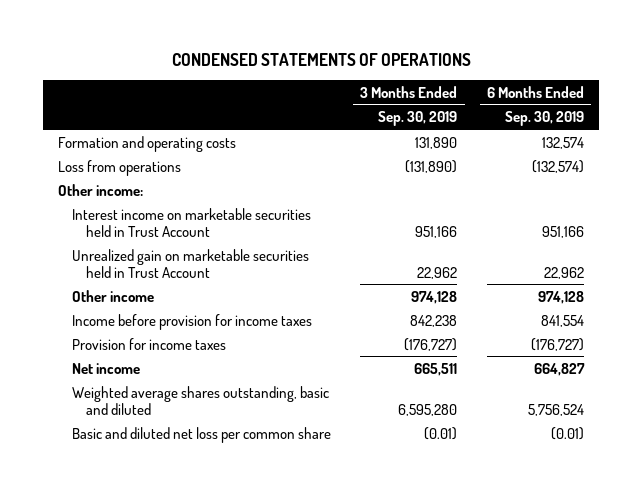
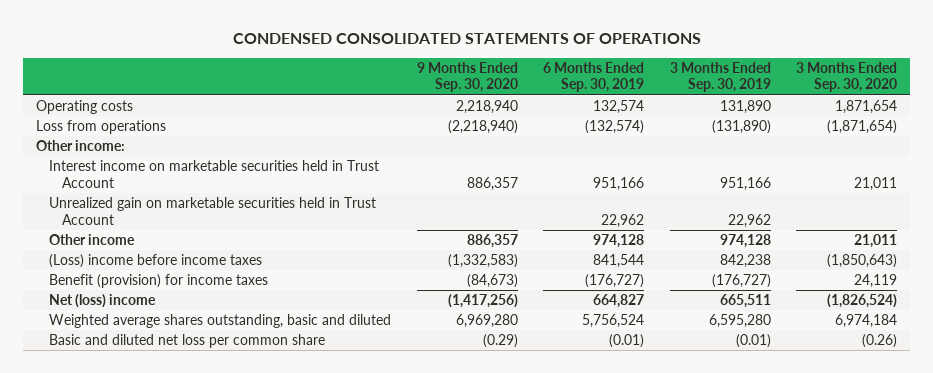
- CONDENSED STATEMENTS OF OPERATIONS
+ CONDENSED CONSOLIDATED STATEMENTS OF OPERATIONS
- | 3 Months Ended Sep. 30, 2019 | 6 Months Ended Sep. 30, 2019
+ | 9 Months Ended Sep. 30, 2020 | 6 Months Ended Sep. 30, 2019 | 3 Months Ended Sep. 30, 2019 | 3 Months Ended Sep. 30, 2020
- Formation and operating costs | 131,890 | 132,574
+ Operating costs | 2,218,940 | 132,574 | 131,890 | 1,871,654
- Income before provision for income taxes | 842,238 | 841,554
- Provision for income taxes | (176,727) | (176,727)
- Net income | 665,511 | 664,827
+ (Loss) income before income taxes | (1,332,583) | 841,544 | 842,238 | (1,850,643)
+ Benefit (provision) for income taxes | (84,673) | (176,727) | (176,727) | 24,119
+ Net (loss) income | (1,417,256) | 664,827 | 665,511 | (1,826,524)

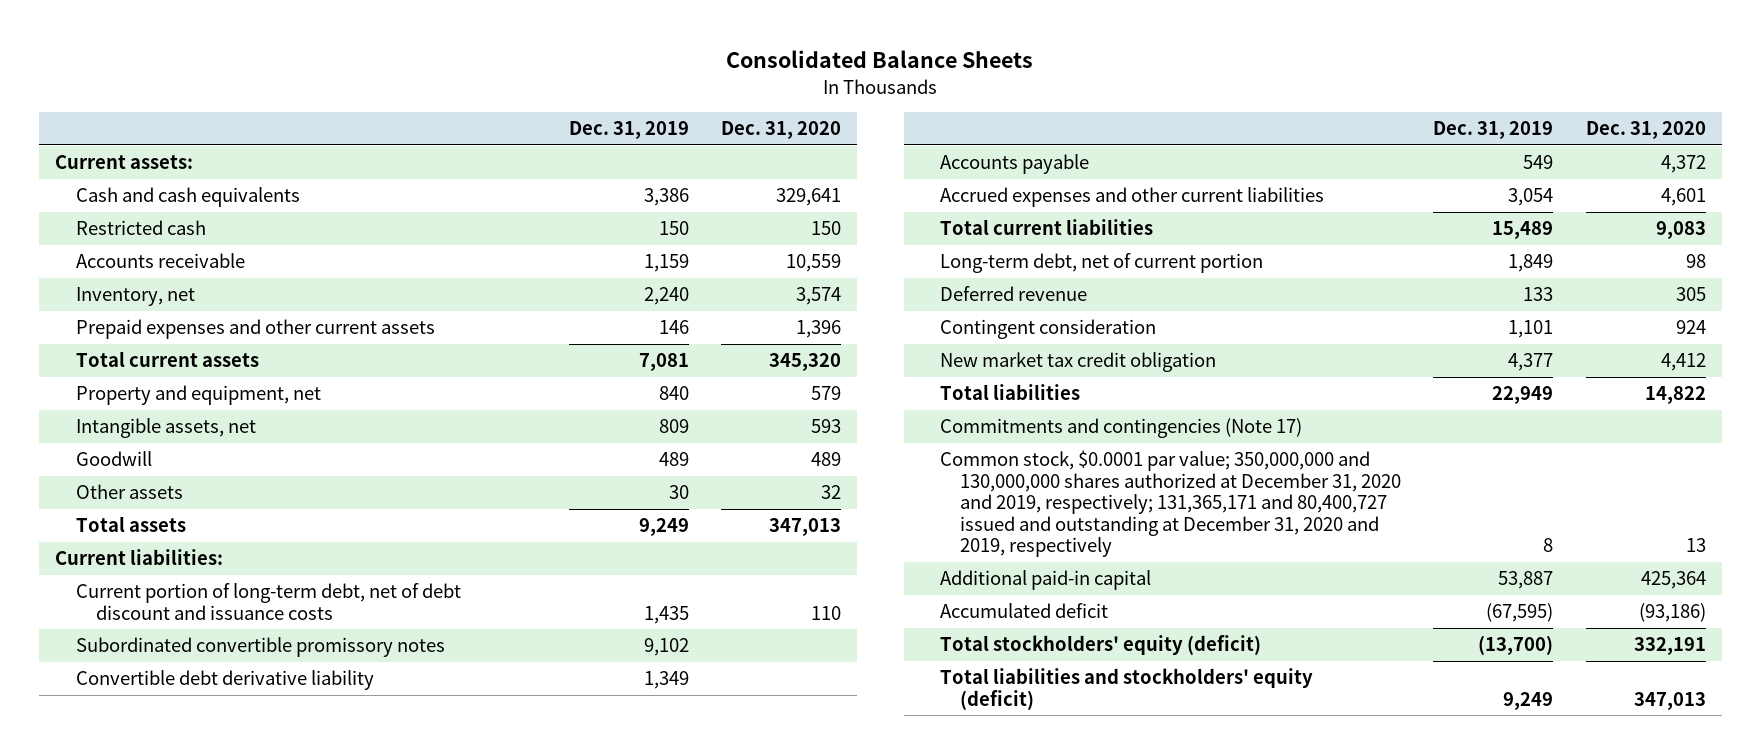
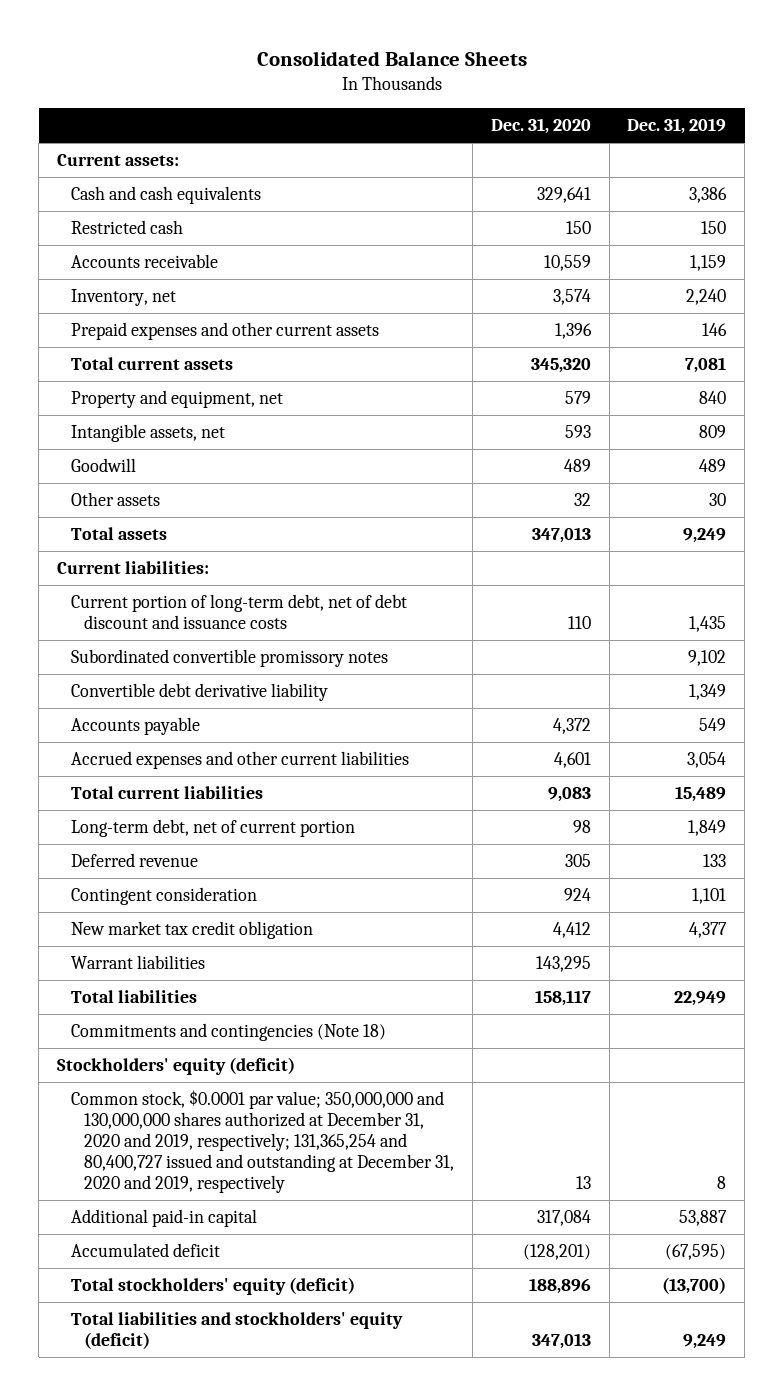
- | Dec. 31, 2019 | Dec. 31, 2020
+ | Dec. 31, 2020 | Dec. 31, 2019
- Total liabilities | 22,949 | 14,822
- Commitments and contingencies (Note 17)
- Common stock, $0.0001 par value; 350,000,000 and 130,000,000 shares authorized at December 31, 2020 and 2019, respectively; 131,365,171 and 80,400,727 issued and outstanding at December 31, 2020 and 2019, respectively | 8 | 13
- Additional paid-in capital | 53,887 | 425,364
- Accumulated deficit | (67,595) | (93,186)
- Total stockholders' equity (deficit) | (13,700) | 332,191
+ Warrant liabilities | 143,295 |
+ Total liabilities | 158,117 | 22,949
+ Commitments and contingencies (Note 18)
+ Stockholders' equity (deficit)
+ Common stock, $0.0001 par value; 350,000,000 and 130,000,000 shares authorized at December 31, 2020 and 2019, respectively; 131,365,254 and 80,400,727 issued and outstanding at December 31, 2020 and 2019, respectively | 13 | 8
+ Additional paid-in capital | 317,084 | 53,887
+ Accumulated deficit | (128,201) | (67,595)
+ Total stockholders' equity (deficit) | 188,896 | (13,700)

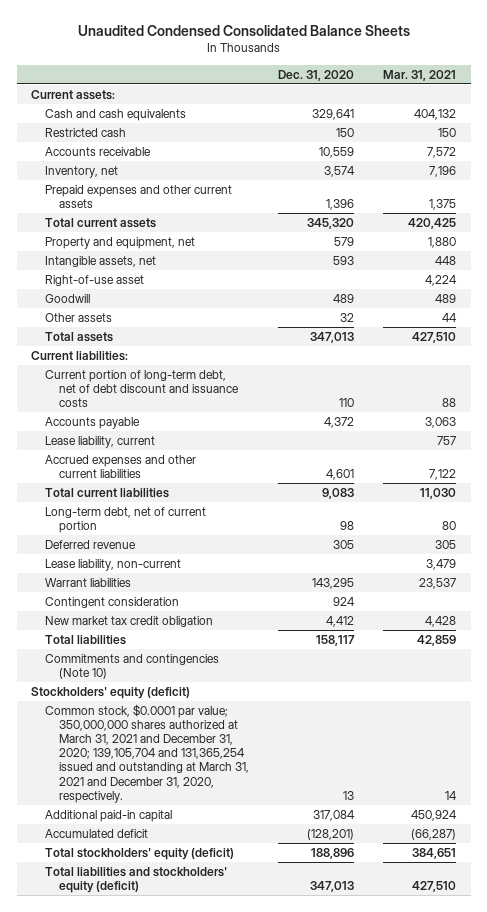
- Consolidated Balance Sheets
+ Unaudited Condensed Consolidated Balance Sheets
- | Dec. 31, 2020 | Dec. 31, 2019
+ | Dec. 31, 2020 | Mar. 31, 2021
+ Right-of-use asset | | 4,224
- Subordinated convertible promissory notes | | 9,102
- Convertible debt derivative liability | | 1,349
+ Lease liability, current | | 757
+ Lease liability, non-current | | 3,479
moved up: Warrant liabilities | 143,295 | 23,537
- Commitments and contingencies (Note 18)
+ Commitments and contingencies (Note 10)
- Common stock, $0.0001 par value; 350,000,000 and 130,000,000 shares authorized at December 31, 2020 and 2019, respectively; 131,365,254 and 80,400,727 issued and outstanding at December 31, 2020 and 2019, respectively | 13 | 8
+ Common stock, $0.0001 par value; 350,000,000 shares authorized at March 31, 2021 and December 31, 2020; 139,105,704 and 131,365,254 issued and outstanding at March 31, 2021 and December 31, 2020, respectively. | 13 | 14

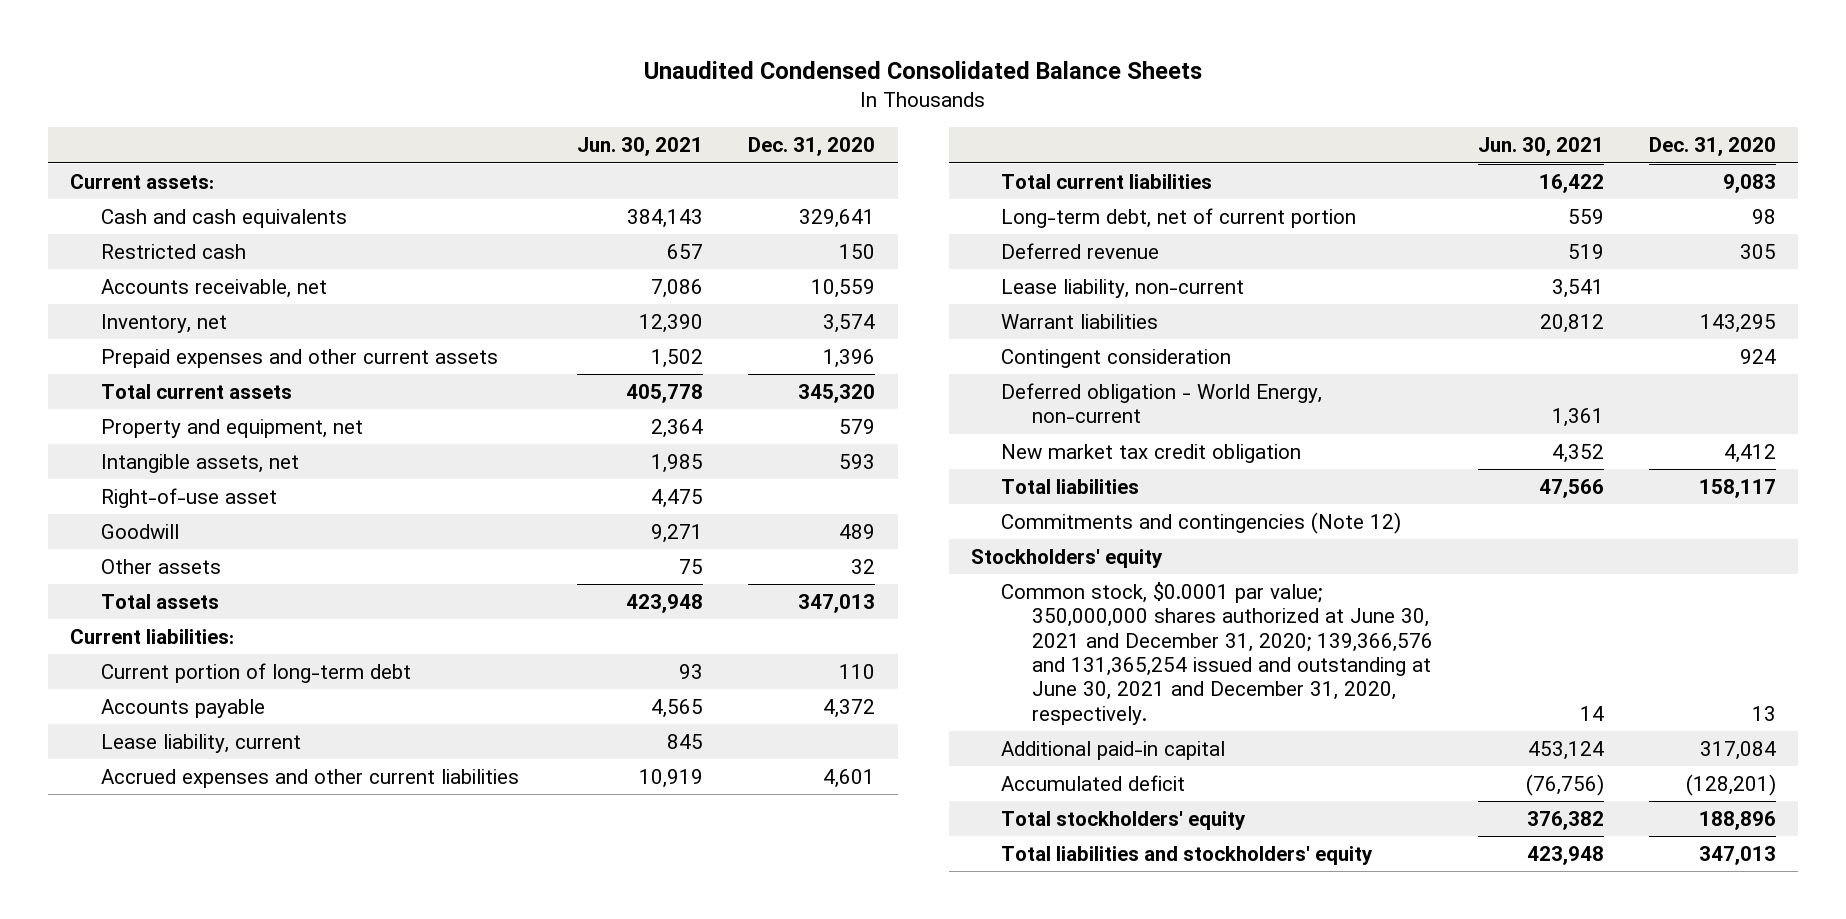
- | Dec. 31, 2020 | Mar. 31, 2021
+ | Jun. 30, 2021 | Dec. 31, 2020
- Accounts receivable | 10,559 | 7,572
+ Accounts receivable, net | 7,086 | 10,559
- Current portion of long-term debt, net of debt discount and issuance costs | 110 | 88
+ Current portion of long-term debt | 93 | 110
+ Deferred obligation - World Energy, non-current | 1,361 |
- Commitments and contingencies (Note 10)
- Stockholders' equity (deficit)
- Common stock, $0.0001 par value; 350,000,000 shares authorized at March 31, 2021 and December 31, 2020; 139,105,704 and 131,365,254 issued and outstanding at March 31, 2021 and December 31, 2020, respectively. | 13 | 14
+ Commitments and contingencies (Note 12)
+ Stockholders' equity
+ Common stock, $0.0001 par value; 350,000,000 shares authorized at June 30, 2021 and December 31, 2020; 139,366,576 and 131,365,254 issued and outstanding at June 30, 2021 and December 31, 2020, respectively. | 14 | 13
- Total stockholders' equity (deficit) | 188,896 | 384,651
- Total liabilities and stockholders' equity (deficit) | 347,013 | 427,510
+ Total stockholders' equity | 376,382 | 188,896
+ Total liabilities and stockholders' equity | 423,948 | 347,013

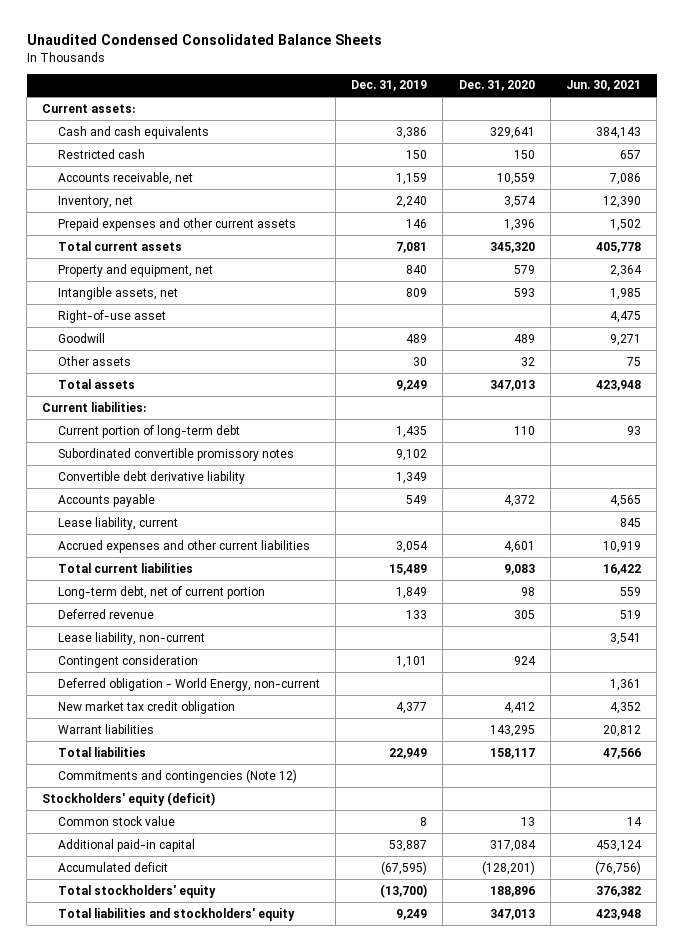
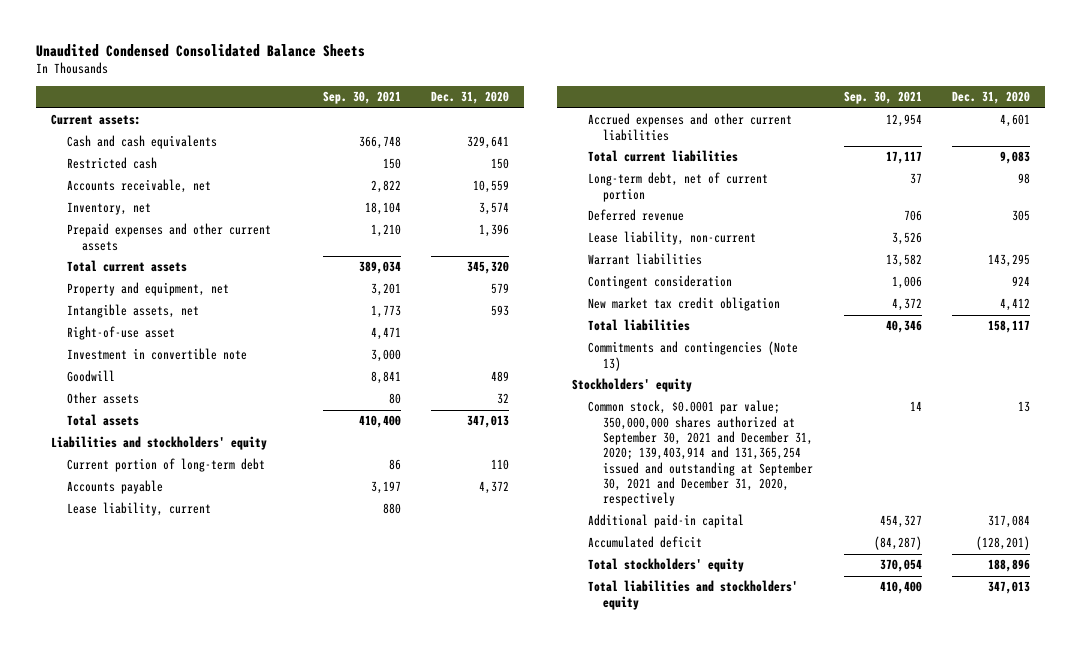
- | Dec. 31, 2019 | Dec. 31, 2020 | Jun. 30, 2021
+ | Sep. 30, 2021 | Dec. 31, 2020
+ Investment in convertible note | 3,000 |
- Current liabilities:
+ Liabilities and stockholders' equity
- Subordinated convertible promissory notes | 9,102 | |
- Convertible debt derivative liability | 1,349 | |
moved up: Warrant liabilities | 13,582 | 143,295
- Deferred obligation - World Energy, non-current | | | 1,361
- Commitments and contingencies (Note 12)
- Stockholders' equity (deficit)
- Common stock value | 8 | 13 | 14
+ Commitments and contingencies (Note 13)
+ Stockholders' equity
+ Common stock, $0.0001 par value; 350,000,000 shares authorized at September 30, 2021 and December 31, 2020; 139,403,914 and 131,365,254 issued and outstanding at September 30, 2021 and December 31, 2020, respectively | 14 | 13

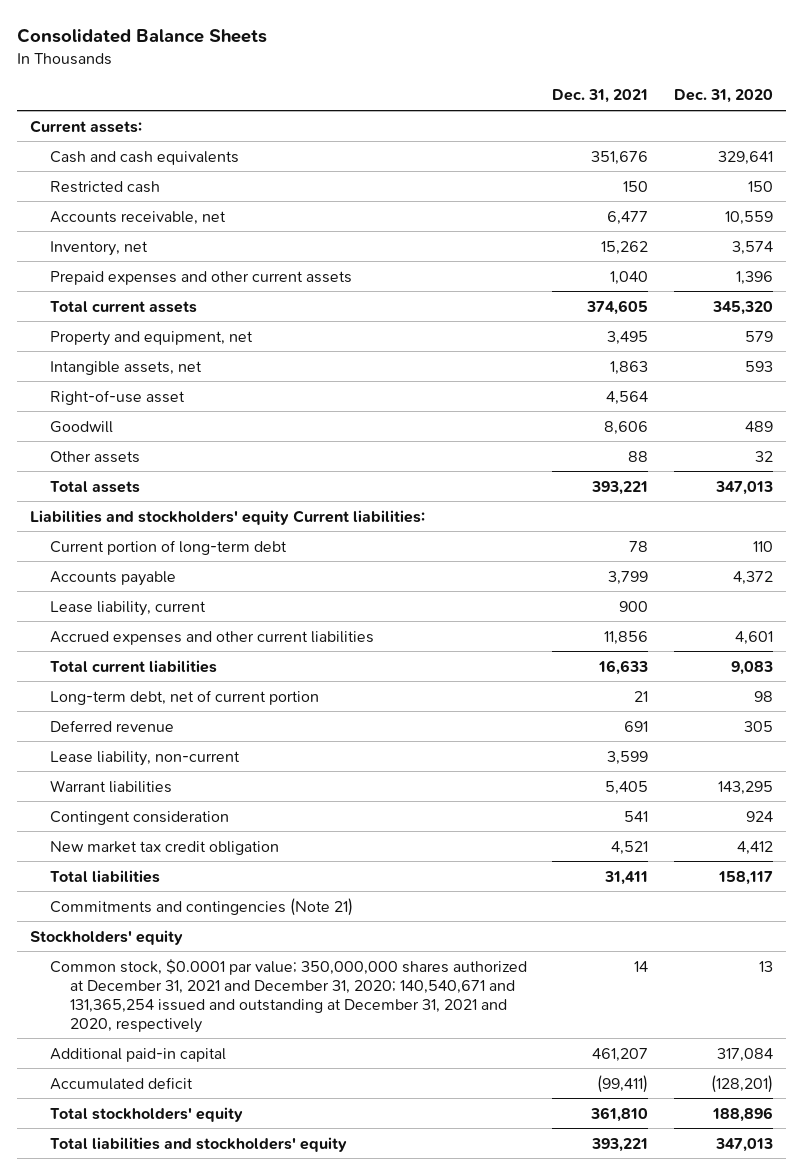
- Unaudited Condensed Consolidated Balance Sheets
+ Consolidated Balance Sheets
- | Sep. 30, 2021 | Dec. 31, 2020
+ | Dec. 31, 2021 | Dec. 31, 2020
- Investment in convertible note | 3,000 |
- Liabilities and stockholders' equity
+ Liabilities and stockholders' equity Current liabilities:
- Commitments and contingencies (Note 13)
+ Commitments and contingencies (Note 21)
- Common stock, $0.0001 par value; 350,000,000 shares authorized at September 30, 2021 and December 31, 2020; 139,403,914 and 131,365,254 issued and outstanding at September 30, 2021 and December 31, 2020, respectively | 14 | 13
+ Common stock, $0.0001 par value; 350,000,000 shares authorized at December 31, 2021 and December 31, 2020; 140,540,671 and 131,365,254 issued and outstanding at December 31, 2021 and 2020, respectively | 14 | 13

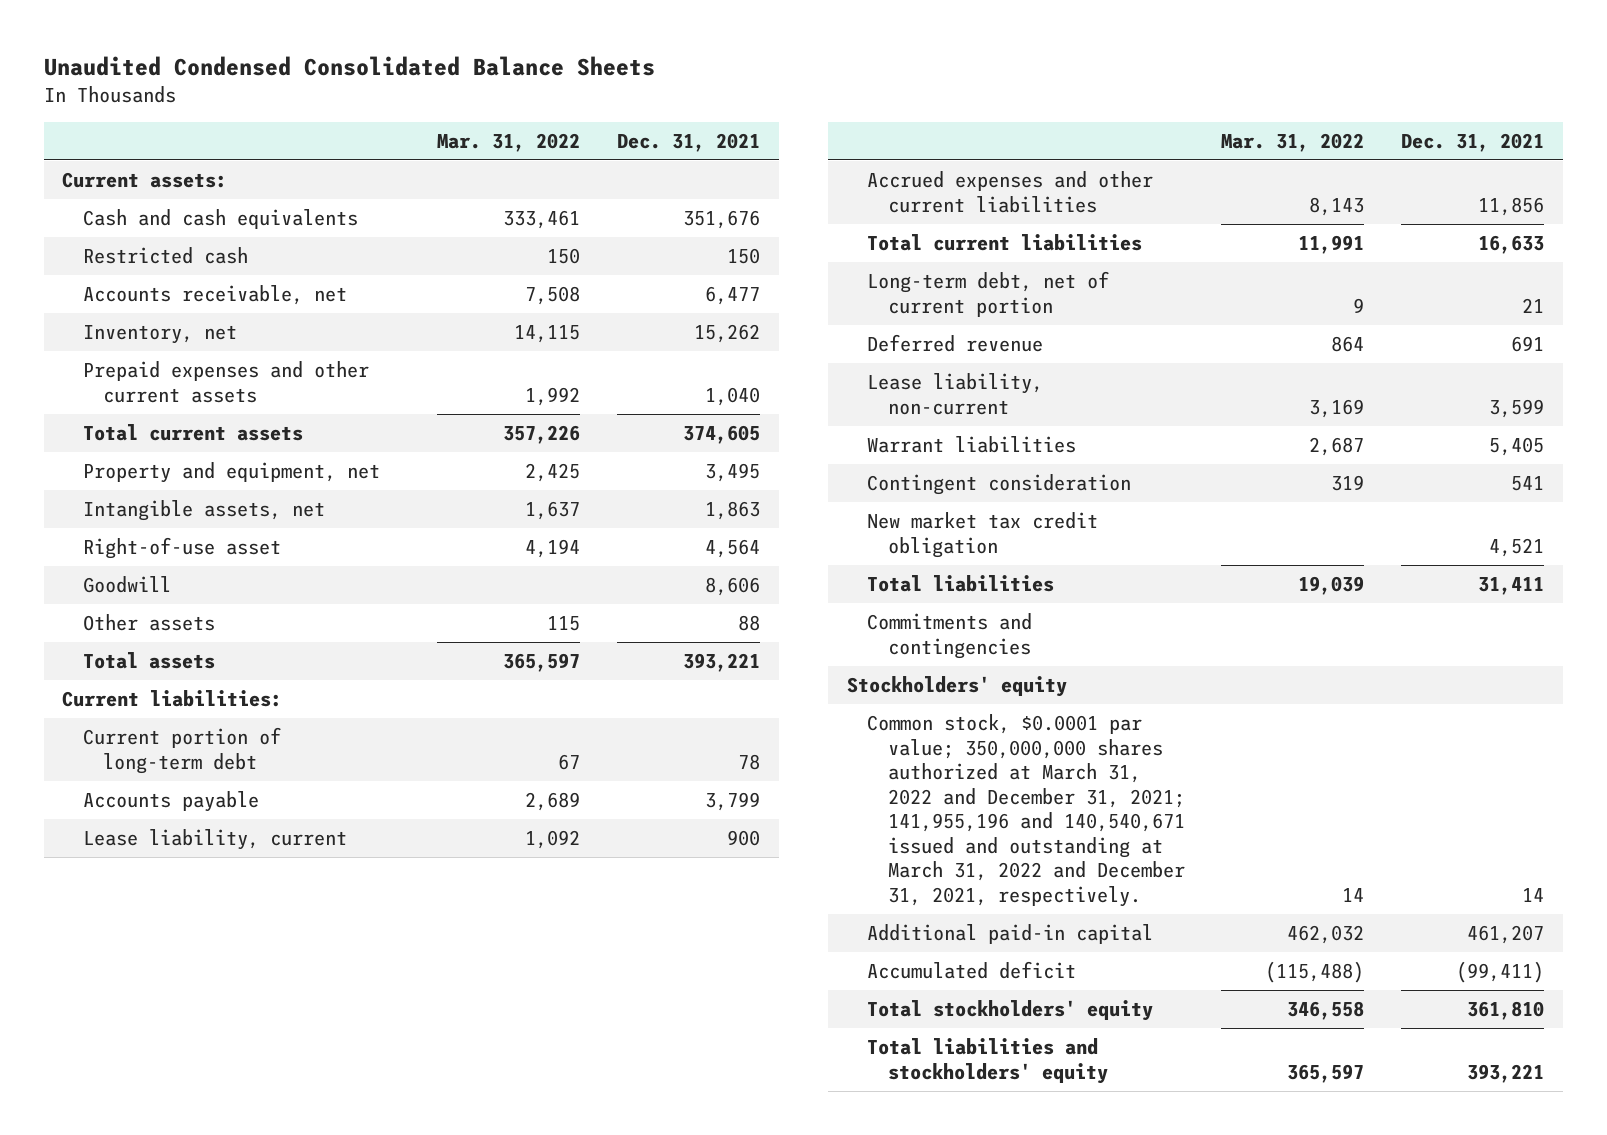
- Consolidated Balance Sheets
+ Unaudited Condensed Consolidated Balance Sheets
- | Dec. 31, 2021 | Dec. 31, 2020
+ | Mar. 31, 2022 | Dec. 31, 2021
- Liabilities and stockholders' equity Current liabilities:
+ Current liabilities:
- Commitments and contingencies (Note 21)
+ Commitments and contingencies
- Common stock, $0.0001 par value; 350,000,000 shares authorized at December 31, 2021 and December 31, 2020; 140,540,671 and 131,365,254 issued and outstanding at December 31, 2021 and 2020, respectively | 14 | 13
+ Common stock, $0.0001 par value; 350,000,000 shares authorized at March 31, 2022 and December 31, 2021; 141,955,196 and 140,540,671 issued and outstanding at March 31, 2022 and December 31, 2021, respectively. | 14 | 14

